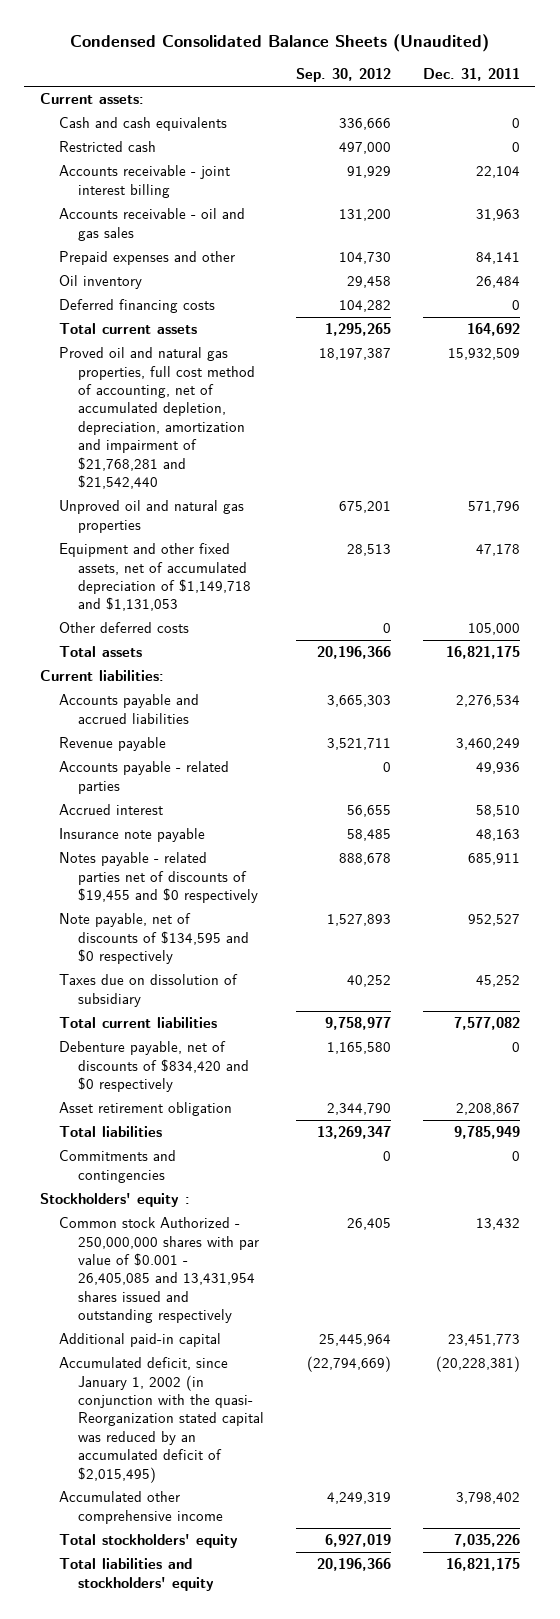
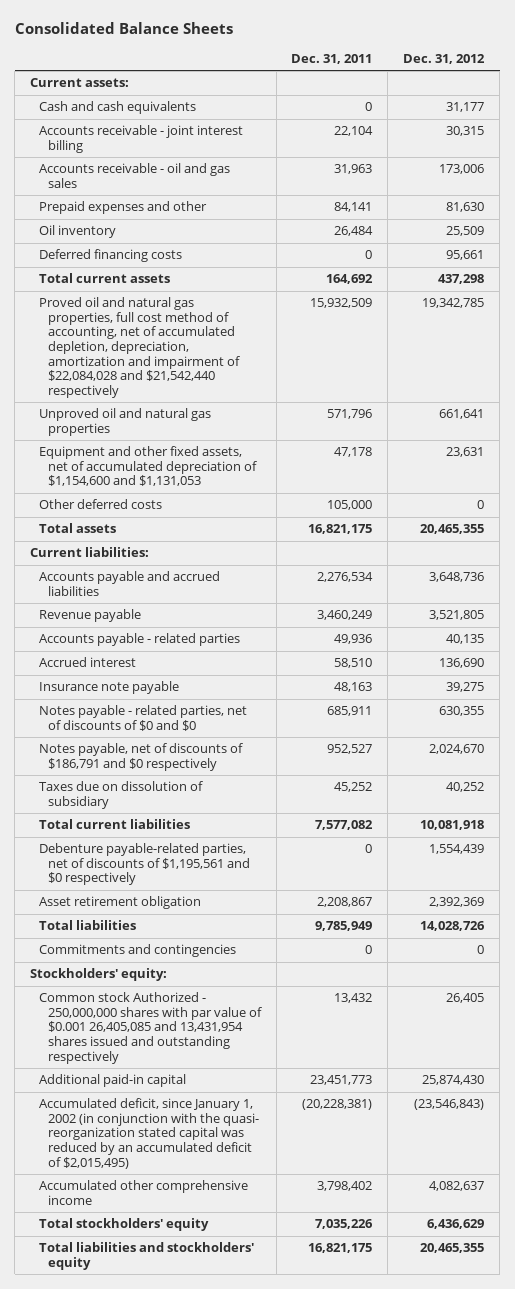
- Condensed Consolidated Balance Sheets (Unaudited)
+ Consolidated Balance Sheets
- | Sep. 30, 2012 | Dec. 31, 2011
+ | Dec. 31, 2011 | Dec. 31, 2012
- Restricted cash | 497,000 | 0
- Proved oil and natural gas properties, full cost method of accounting, net of accumulated depletion, depreciation, amortization and impairment of $21,768,281 and $21,542,440 | 18,197,387 | 15,932,509
+ Proved oil and natural gas properties, full cost method of accounting, net of accumulated depletion, depreciation, amortization and impairment of $22,084,028 and $21,542,440 respectively | 15,932,509 | 19,342,785
- Equipment and other fixed assets, net of accumulated depreciation of $1,149,718 and $1,131,053 | 28,513 | 47,178
+ Equipment and other fixed assets, net of accumulated depreciation of $1,154,600 and $1,131,053 | 47,178 | 23,631
- Notes payable - related parties net of discounts of $19,455 and $0 respectively | 888,678 | 685,911
- Note payable, net of discounts of $134,595 and $0 respectively | 1,527,893 | 952,527
+ Notes payable - related parties, net of discounts of $0 and $0 | 685,911 | 630,355
+ Notes payable, net of discounts of $186,791 and $0 respectively | 952,527 | 2,024,670
- Debenture payable, net of discounts of $834,420 and $0 respectively | 1,165,580 | 0
+ Debenture payable-related parties, net of discounts of $1,195,561 and $0 respectively | 0 | 1,554,439
- Stockholders' equity :
- Common stock Authorized - 250,000,000 shares with par value of $0.001 - 26,405,085 and 13,431,954 shares issued and outstanding respectively | 26,405 | 13,432
+ Stockholders' equity:
+ Common stock Authorized - 250,000,000 shares with par value of $0.001 26,405,085 and 13,431,954 shares issued and outstanding respectively | 13,432 | 26,405
- Accumulated deficit, since January 1, 2002 (in conjunction with the quasi- Reorganization stated capital was reduced by an accumulated deficit of $2,015,495) | (22,794,669) | (20,228,381)
+ Accumulated deficit, since January 1, 2002 (in conjunction with the quasi- reorganization stated capital was reduced by an accumulated deficit of $2,015,495) | (20,228,381) | (23,546,843)

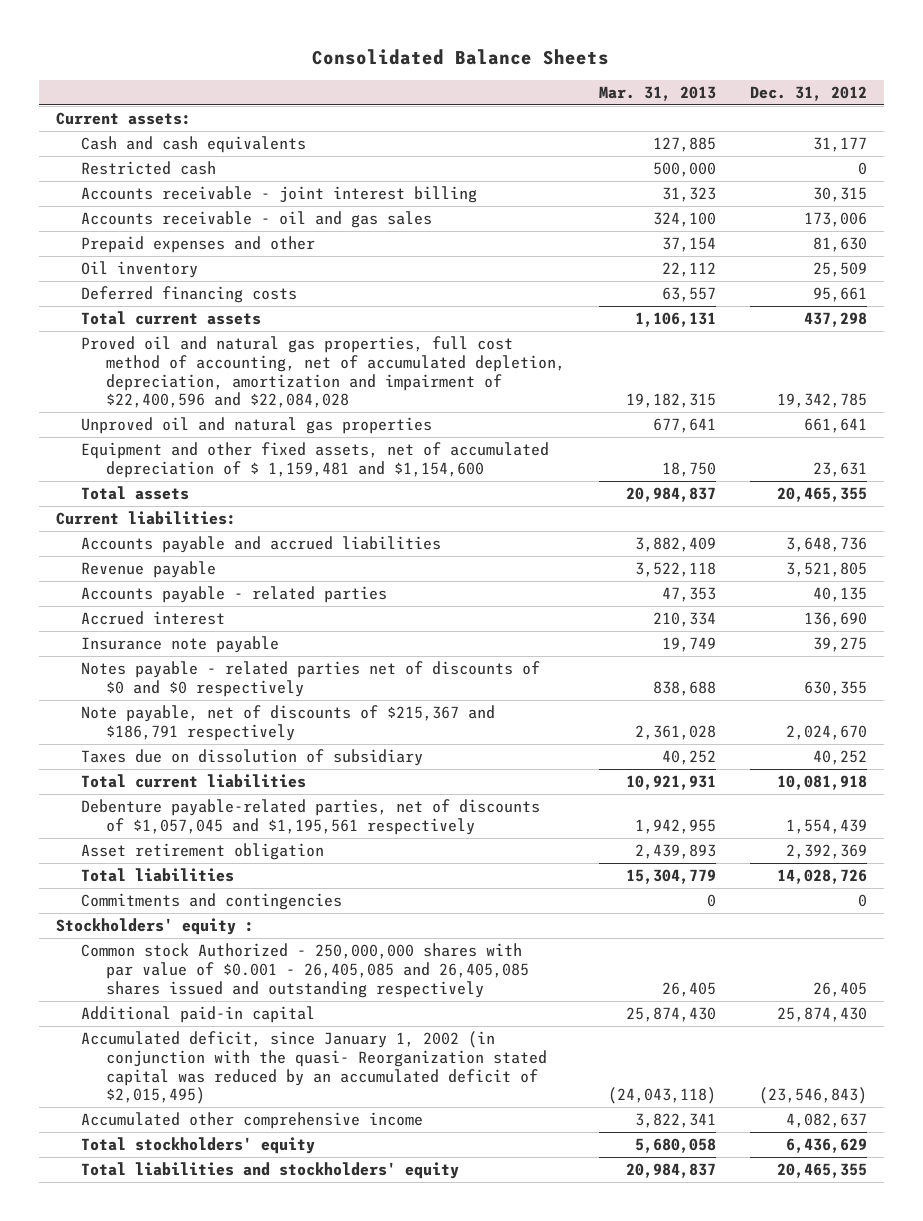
- | Dec. 31, 2011 | Dec. 31, 2012
+ | Mar. 31, 2013 | Dec. 31, 2012
+ Restricted cash | 500,000 | 0
- Proved oil and natural gas properties, full cost method of accounting, net of accumulated depletion, depreciation, amortization and impairment of $22,084,028 and $21,542,440 respectively | 15,932,509 | 19,342,785
+ Proved oil and natural gas properties, full cost method of accounting, net of accumulated depletion, depreciation, amortization and impairment of $22,400,596 and $22,084,028 | 19,182,315 | 19,342,785
- Equipment and other fixed assets, net of accumulated depreciation of $1,154,600 and $1,131,053 | 47,178 | 23,631
- Other deferred costs | 105,000 | 0
+ Equipment and other fixed assets, net of accumulated depreciation of $ 1,159,481 and $1,154,600 | 18,750 | 23,631
- Notes payable - related parties, net of discounts of $0 and $0 | 685,911 | 630,355
- Notes payable, net of discounts of $186,791 and $0 respectively | 952,527 | 2,024,670
+ Notes payable - related parties net of discounts of $0 and $0 respectively | 838,688 | 630,355
+ Note payable, net of discounts of $215,367 and $186,791 respectively | 2,361,028 | 2,024,670
- Debenture payable-related parties, net of discounts of $1,195,561 and $0 respectively | 0 | 1,554,439
+ Debenture payable-related parties, net of discounts of $1,057,045 and $1,195,561 respectively | 1,942,955 | 1,554,439
- Stockholders' equity:
- Common stock Authorized - 250,000,000 shares with par value of $0.001 26,405,085 and 13,431,954 shares issued and outstanding respectively | 13,432 | 26,405
+ Stockholders' equity :
+ Common stock Authorized - 250,000,000 shares with par value of $0.001 - 26,405,085 and 26,405,085 shares issued and outstanding respectively | 26,405 | 26,405
- Accumulated deficit, since January 1, 2002 (in conjunction with the quasi- reorganization stated capital was reduced by an accumulated deficit of $2,015,495) | (20,228,381) | (23,546,843)
+ Accumulated deficit, since January 1, 2002 (in conjunction with the quasi- Reorganization stated capital was reduced by an accumulated deficit of $2,015,495) | (24,043,118) | (23,546,843)

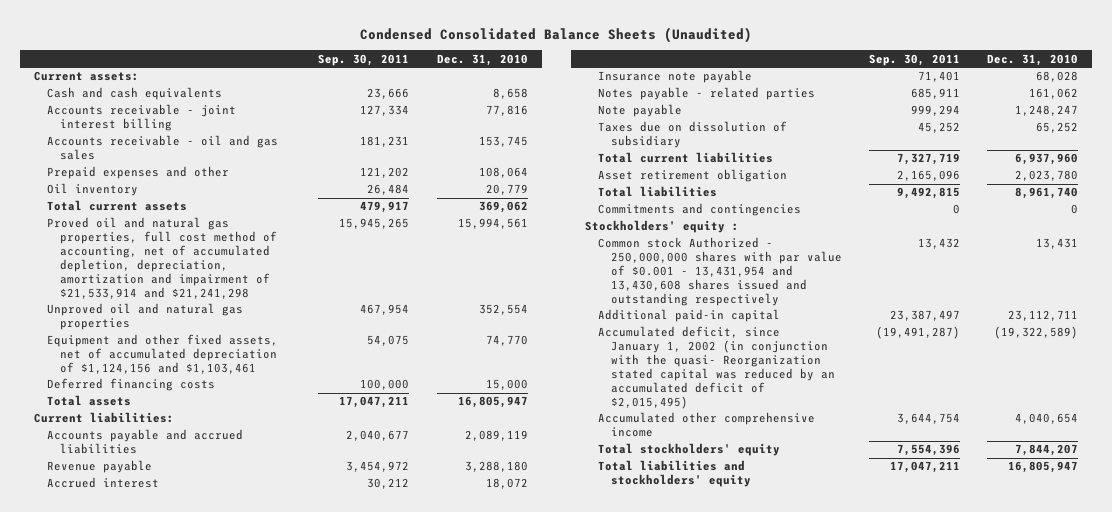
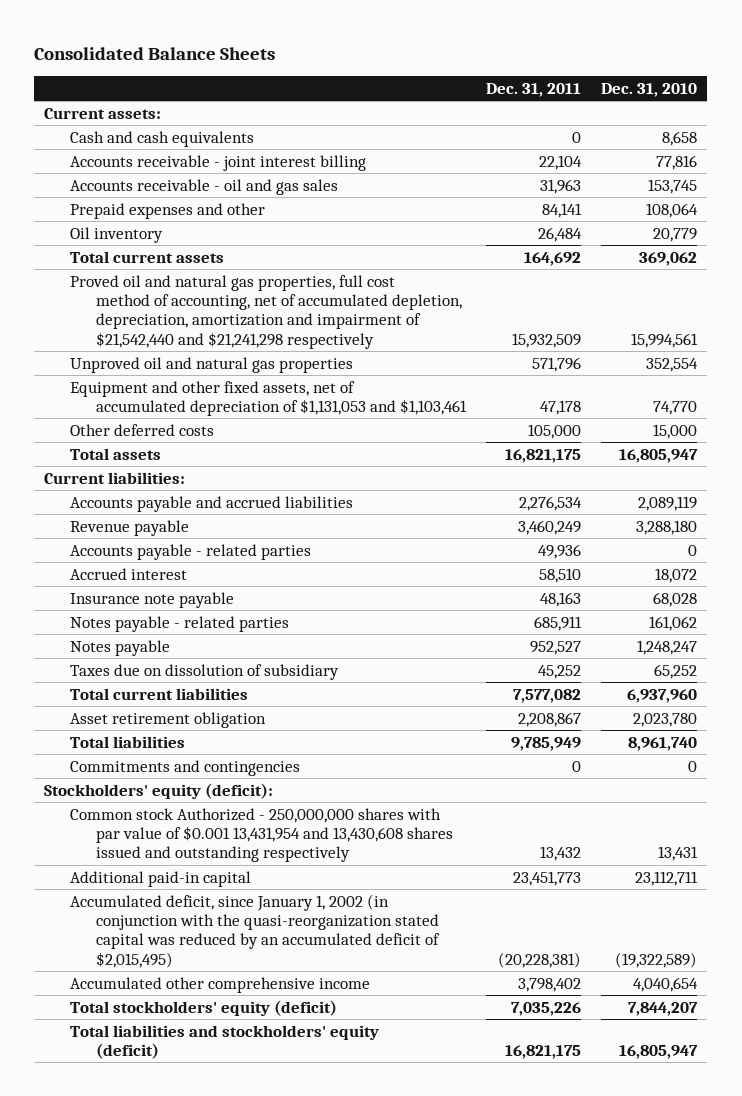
- Condensed Consolidated Balance Sheets (Unaudited)
+ Consolidated Balance Sheets
- | Sep. 30, 2011 | Dec. 31, 2010
+ | Dec. 31, 2011 | Dec. 31, 2010
- Proved oil and natural gas properties, full cost method of accounting, net of accumulated depletion, depreciation, amortization and impairment of $21,533,914 and $21,241,298 | 15,945,265 | 15,994,561
+ Proved oil and natural gas properties, full cost method of accounting, net of accumulated depletion, depreciation, amortization and impairment of $21,542,440 and $21,241,298 respectively | 15,932,509 | 15,994,561
- Equipment and other fixed assets, net of accumulated depreciation of $1,124,156 and $1,103,461 | 54,075 | 74,770
- Deferred financing costs | 100,000 | 15,000
+ Equipment and other fixed assets, net of accumulated depreciation of $1,131,053 and $1,103,461 | 47,178 | 74,770
+ Other deferred costs | 105,000 | 15,000
+ Accounts payable - related parties | 49,936 | 0
- Note payable | 999,294 | 1,248,247
+ Notes payable | 952,527 | 1,248,247
- Stockholders' equity :
- Common stock Authorized - 250,000,000 shares with par value of $0.001 - 13,431,954 and 13,430,608 shares issued and outstanding respectively | 13,432 | 13,431
+ Stockholders' equity (deficit):
+ Common stock Authorized - 250,000,000 shares with par value of $0.001 13,431,954 and 13,430,608 shares issued and outstanding respectively | 13,432 | 13,431
- Accumulated deficit, since January 1, 2002 (in conjunction with the quasi- Reorganization stated capital was reduced by an accumulated deficit of $2,015,495) | (19,491,287) | (19,322,589)
+ Accumulated deficit, since January 1, 2002 (in conjunction with the quasi-reorganization stated capital was reduced by an accumulated deficit of $2,015,495) | (20,228,381) | (19,322,589)
- Total stockholders' equity | 7,554,396 | 7,844,207
- Total liabilities and stockholders' equity | 17,047,211 | 16,805,947
+ Total stockholders' equity (deficit) | 7,035,226 | 7,844,207
+ Total liabilities and stockholders' equity (deficit) | 16,821,175 | 16,805,947

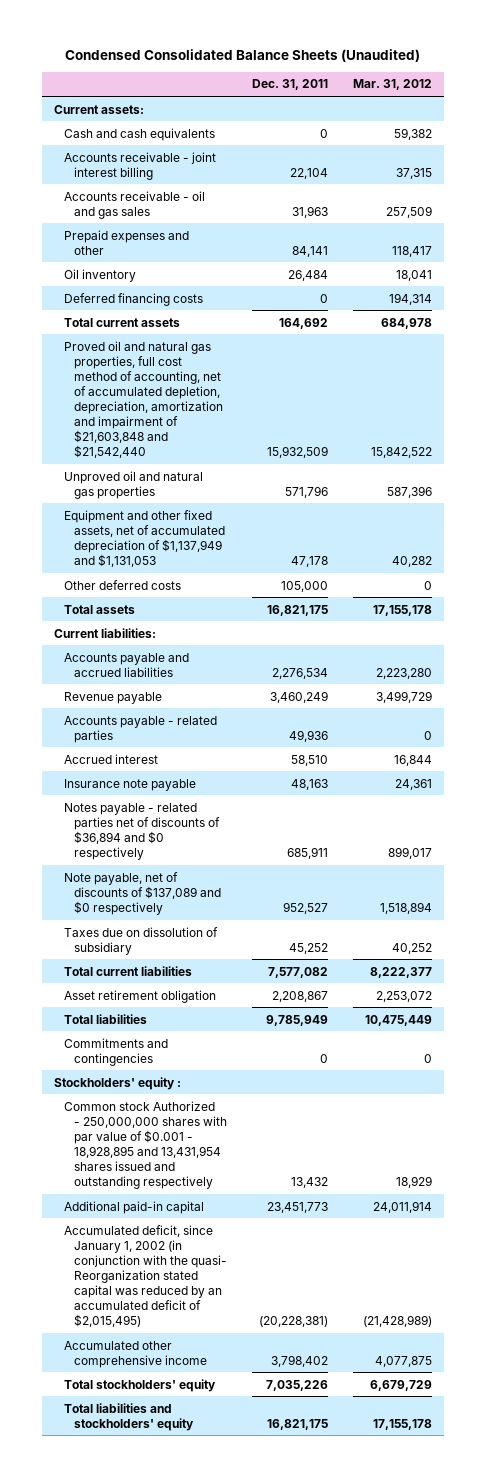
- Consolidated Balance Sheets
+ Condensed Consolidated Balance Sheets (Unaudited)
- | Dec. 31, 2011 | Dec. 31, 2010
+ | Dec. 31, 2011 | Mar. 31, 2012
+ Deferred financing costs | 0 | 194,314
- Proved oil and natural gas properties, full cost method of accounting, net of accumulated depletion, depreciation, amortization and impairment of $21,542,440 and $21,241,298 respectively | 15,932,509 | 15,994,561
+ Proved oil and natural gas properties, full cost method of accounting, net of accumulated depletion, depreciation, amortization and impairment of $21,603,848 and $21,542,440 | 15,932,509 | 15,842,522
- Equipment and other fixed assets, net of accumulated depreciation of $1,131,053 and $1,103,461 | 47,178 | 74,770
+ Equipment and other fixed assets, net of accumulated depreciation of $1,137,949 and $1,131,053 | 47,178 | 40,282
- Notes payable - related parties | 685,911 | 161,062
- Notes payable | 952,527 | 1,248,247
+ Notes payable - related parties net of discounts of $36,894 and $0 respectively | 685,911 | 899,017
+ Note payable, net of discounts of $137,089 and $0 respectively | 952,527 | 1,518,894
- Stockholders' equity (deficit):
- Common stock Authorized - 250,000,000 shares with par value of $0.001 13,431,954 and 13,430,608 shares issued and outstanding respectively | 13,432 | 13,431
+ Stockholders' equity :
+ Common stock Authorized - 250,000,000 shares with par value of $0.001 - 18,928,895 and 13,431,954 shares issued and outstanding respectively | 13,432 | 18,929
- Accumulated deficit, since January 1, 2002 (in conjunction with the quasi-reorganization stated capital was reduced by an accumulated deficit of $2,015,495) | (20,228,381) | (19,322,589)
+ Accumulated deficit, since January 1, 2002 (in conjunction with the quasi- Reorganization stated capital was reduced by an accumulated deficit of $2,015,495) | (20,228,381) | (21,428,989)
- Total stockholders' equity (deficit) | 7,035,226 | 7,844,207
- Total liabilities and stockholders' equity (deficit) | 16,821,175 | 16,805,947
+ Total stockholders' equity | 7,035,226 | 6,679,729
+ Total liabilities and stockholders' equity | 16,821,175 | 17,155,178

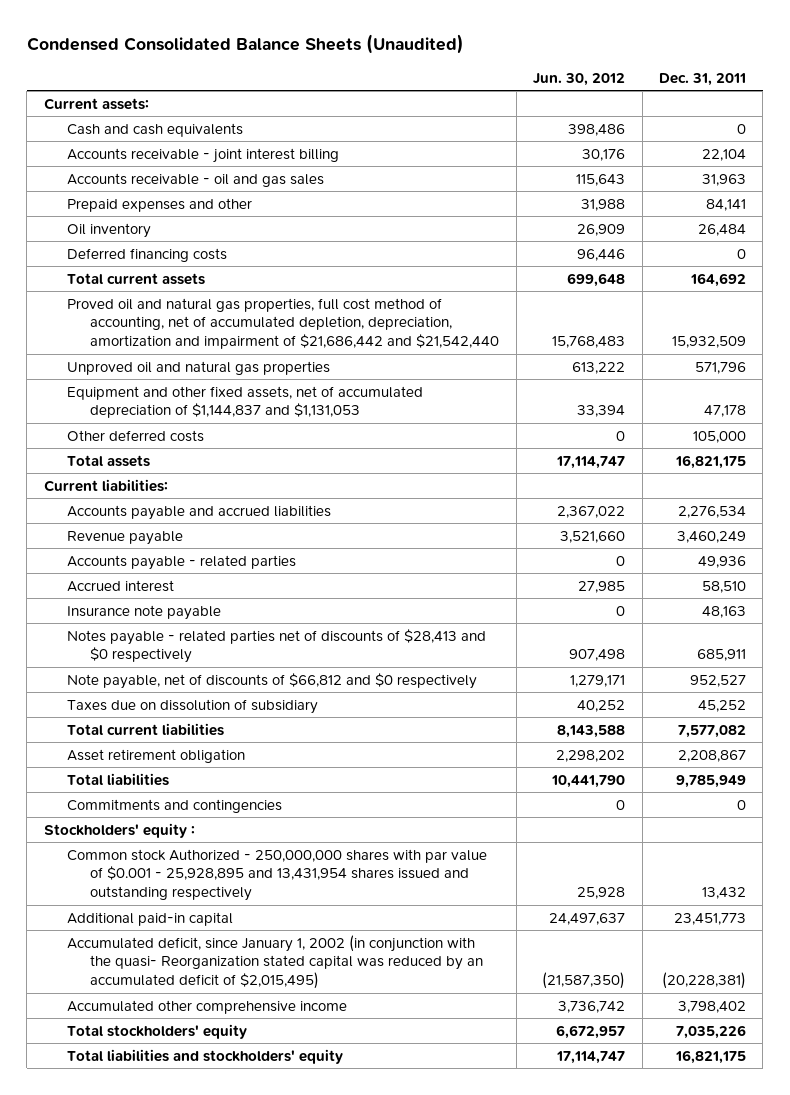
- | Dec. 31, 2011 | Mar. 31, 2012
+ | Jun. 30, 2012 | Dec. 31, 2011
- Proved oil and natural gas properties, full cost method of accounting, net of accumulated depletion, depreciation, amortization and impairment of $21,603,848 and $21,542,440 | 15,932,509 | 15,842,522
+ Proved oil and natural gas properties, full cost method of accounting, net of accumulated depletion, depreciation, amortization and impairment of $21,686,442 and $21,542,440 | 15,768,483 | 15,932,509
- Equipment and other fixed assets, net of accumulated depreciation of $1,137,949 and $1,131,053 | 47,178 | 40,282
+ Equipment and other fixed assets, net of accumulated depreciation of $1,144,837 and $1,131,053 | 33,394 | 47,178
- Notes payable - related parties net of discounts of $36,894 and $0 respectively | 685,911 | 899,017
- Note payable, net of discounts of $137,089 and $0 respectively | 952,527 | 1,518,894
+ Notes payable - related parties net of discounts of $28,413 and $0 respectively | 907,498 | 685,911
+ Note payable, net of discounts of $66,812 and $0 respectively | 1,279,171 | 952,527
- Common stock Authorized - 250,000,000 shares with par value of $0.001 - 18,928,895 and 13,431,954 shares issued and outstanding respectively | 13,432 | 18,929
+ Common stock Authorized - 250,000,000 shares with par value of $0.001 - 25,928,895 and 13,431,954 shares issued and outstanding respectively | 25,928 | 13,432

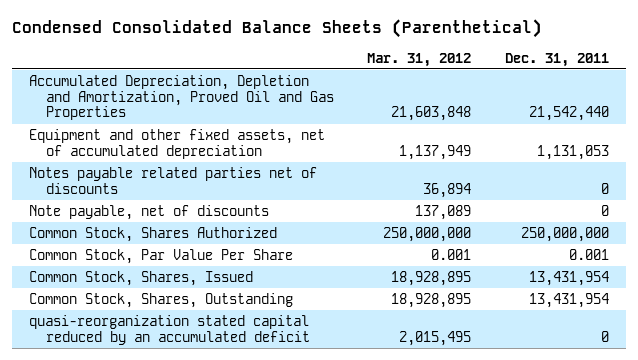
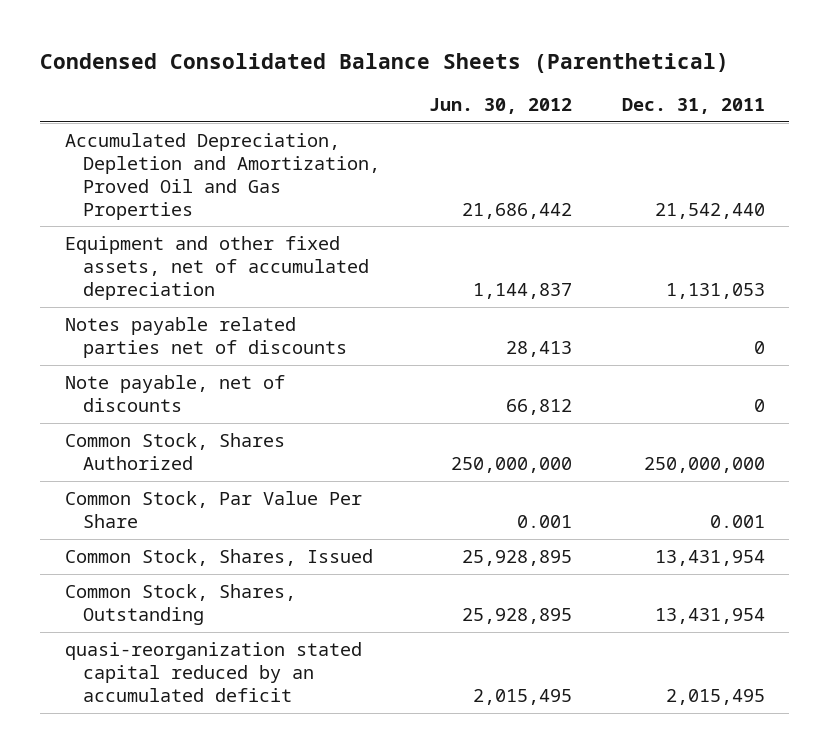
- | Mar. 31, 2012 | Dec. 31, 2011
+ | Jun. 30, 2012 | Dec. 31, 2011
- quasi-reorganization stated capital reduced by an accumulated deficit | 2,015,495 | 0
+ quasi-reorganization stated capital reduced by an accumulated deficit | 2,015,495 | 2,015,495

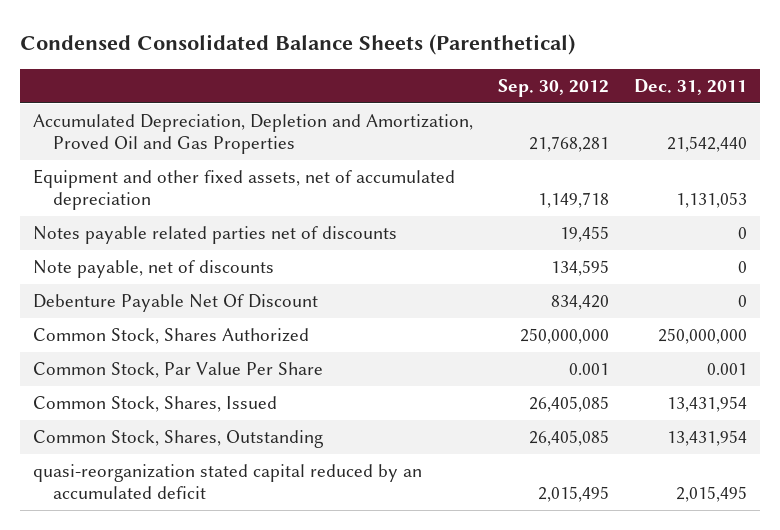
- | Jun. 30, 2012 | Dec. 31, 2011
+ | Sep. 30, 2012 | Dec. 31, 2011
+ Debenture Payable Net Of Discount | 834,420 | 0

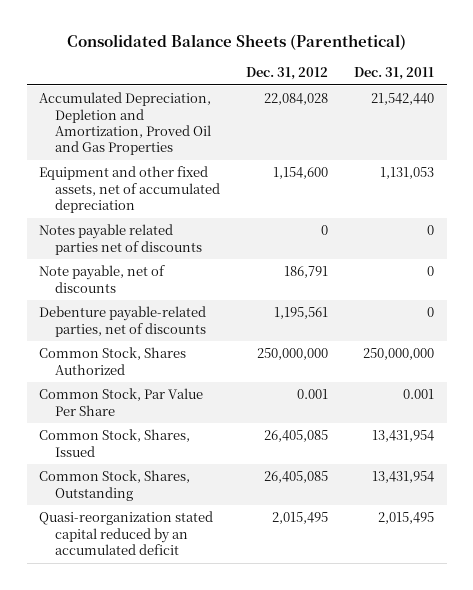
- Condensed Consolidated Balance Sheets (Parenthetical)
+ Consolidated Balance Sheets (Parenthetical)
- | Sep. 30, 2012 | Dec. 31, 2011
+ | Dec. 31, 2012 | Dec. 31, 2011
- Debenture Payable Net Of Discount | 834,420 | 0
+ Debenture payable-related parties, net of discounts | 1,195,561 | 0
- quasi-reorganization stated capital reduced by an accumulated deficit | 2,015,495 | 2,015,495
+ Quasi-reorganization stated capital reduced by an accumulated deficit | 2,015,495 | 2,015,495

